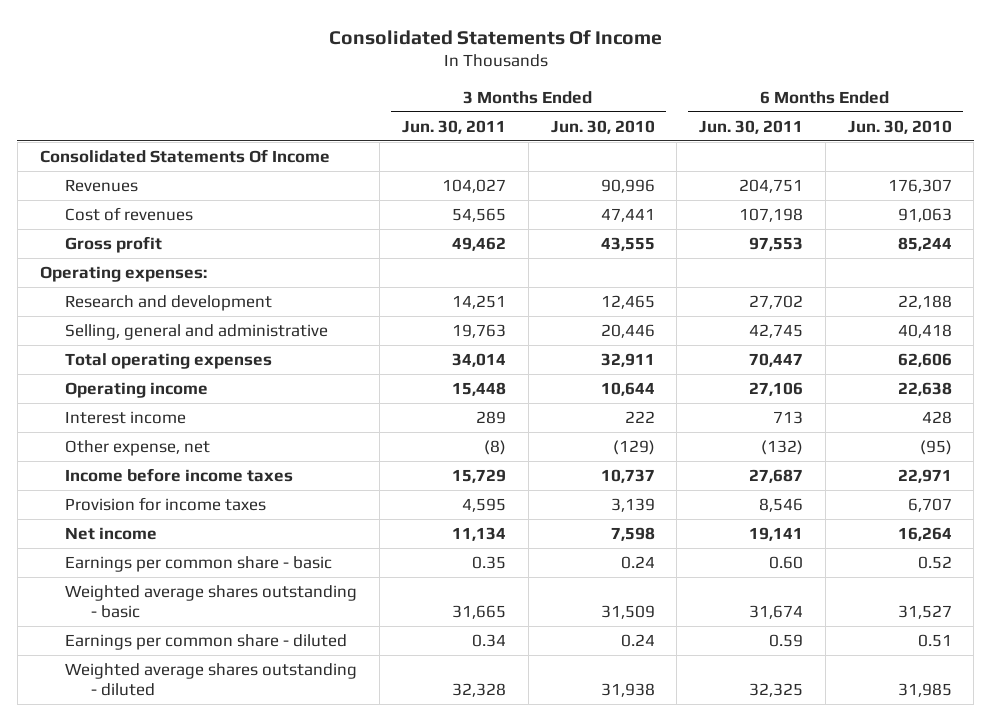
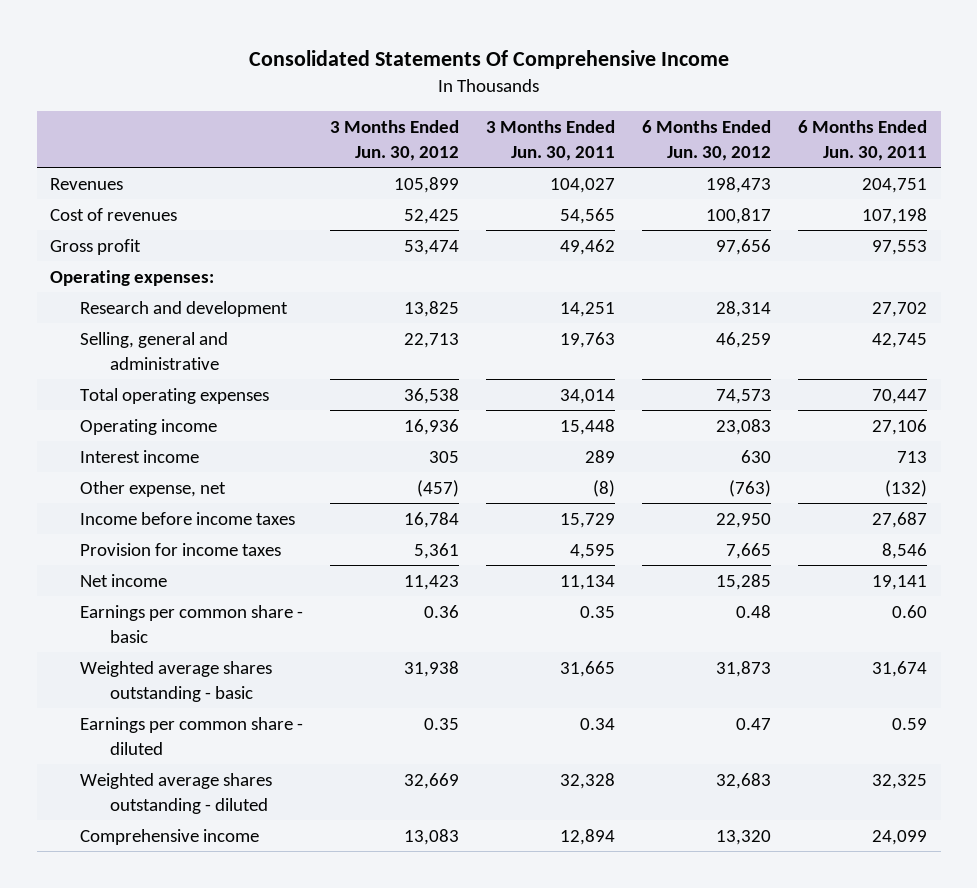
- Consolidated Statements Of Income
+ Consolidated Statements Of Comprehensive Income
- | 3 Months Ended Jun. 30, 2011 | 3 Months Ended Jun. 30, 2010 | 6 Months Ended Jun. 30, 2011 | 6 Months Ended Jun. 30, 2010
+ | 3 Months Ended Jun. 30, 2012 | 3 Months Ended Jun. 30, 2011 | 6 Months Ended Jun. 30, 2012 | 6 Months Ended Jun. 30, 2011
- Consolidated Statements Of Income
+ Comprehensive income | 13,083 | 12,894 | 13,320 | 24,099

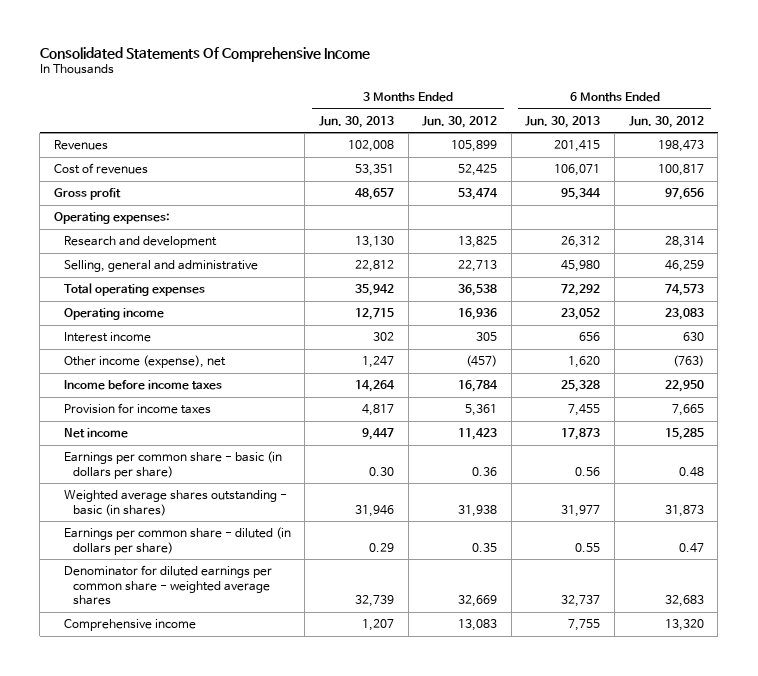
- | 3 Months Ended Jun. 30, 2012 | 3 Months Ended Jun. 30, 2011 | 6 Months Ended Jun. 30, 2012 | 6 Months Ended Jun. 30, 2011
+ | 3 Months Ended Jun. 30, 2013 | 3 Months Ended Jun. 30, 2012 | 6 Months Ended Jun. 30, 2013 | 6 Months Ended Jun. 30, 2012
- Other expense, net | (457) | (8) | (763) | (132)
+ Other income (expense), net | 1,247 | (457) | 1,620 | (763)
- Earnings per common share - basic | 0.36 | 0.35 | 0.48 | 0.60
- Weighted average shares outstanding - basic | 31,938 | 31,665 | 31,873 | 31,674
- Earnings per common share - diluted | 0.35 | 0.34 | 0.47 | 0.59
- Weighted average shares outstanding - diluted | 32,669 | 32,328 | 32,683 | 32,325
+ Earnings per common share - basic (in dollars per share) | 0.30 | 0.36 | 0.56 | 0.48
+ Weighted average shares outstanding - basic (in shares) | 31,946 | 31,938 | 31,977 | 31,873
+ Earnings per common share - diluted (in dollars per share) | 0.29 | 0.35 | 0.55 | 0.47
+ Denominator for diluted earnings per common share - weighted average shares | 32,739 | 32,669 | 32,737 | 32,683

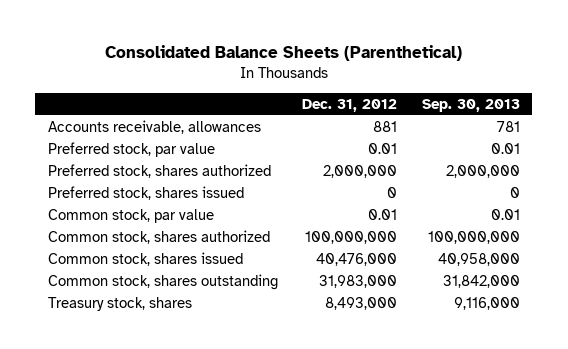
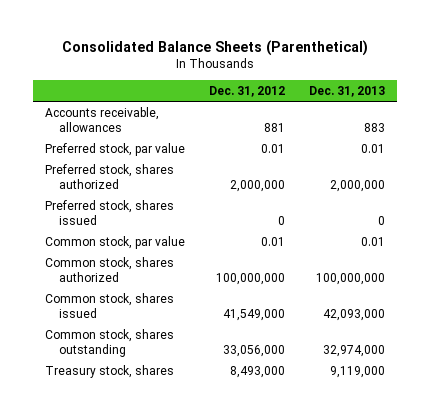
- | Dec. 31, 2012 | Sep. 30, 2013
+ | Dec. 31, 2012 | Dec. 31, 2013
- Common stock, shares issued | 40,476,000 | 40,958,000
- Common stock, shares outstanding | 31,983,000 | 31,842,000
+ Common stock, shares issued | 41,549,000 | 42,093,000
+ Common stock, shares outstanding | 33,056,000 | 32,974,000

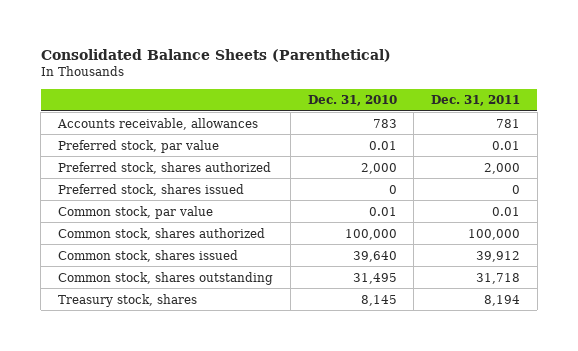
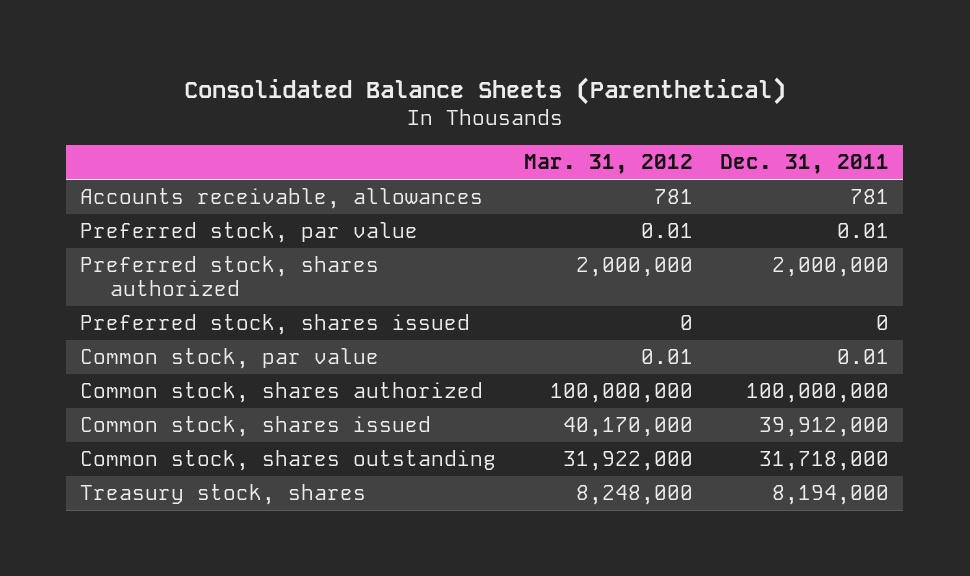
- | Dec. 31, 2010 | Dec. 31, 2011
+ | Mar. 31, 2012 | Dec. 31, 2011
- Preferred stock, shares authorized | 2,000 | 2,000
+ Preferred stock, shares authorized | 2,000,000 | 2,000,000
- Common stock, shares authorized | 100,000 | 100,000
- Common stock, shares issued | 39,640 | 39,912
- Common stock, shares outstanding | 31,495 | 31,718
- Treasury stock, shares | 8,145 | 8,194
+ Common stock, shares authorized | 100,000,000 | 100,000,000
+ Common stock, shares issued | 40,170,000 | 39,912,000
+ Common stock, shares outstanding | 31,922,000 | 31,718,000
+ Treasury stock, shares | 8,248,000 | 8,194,000

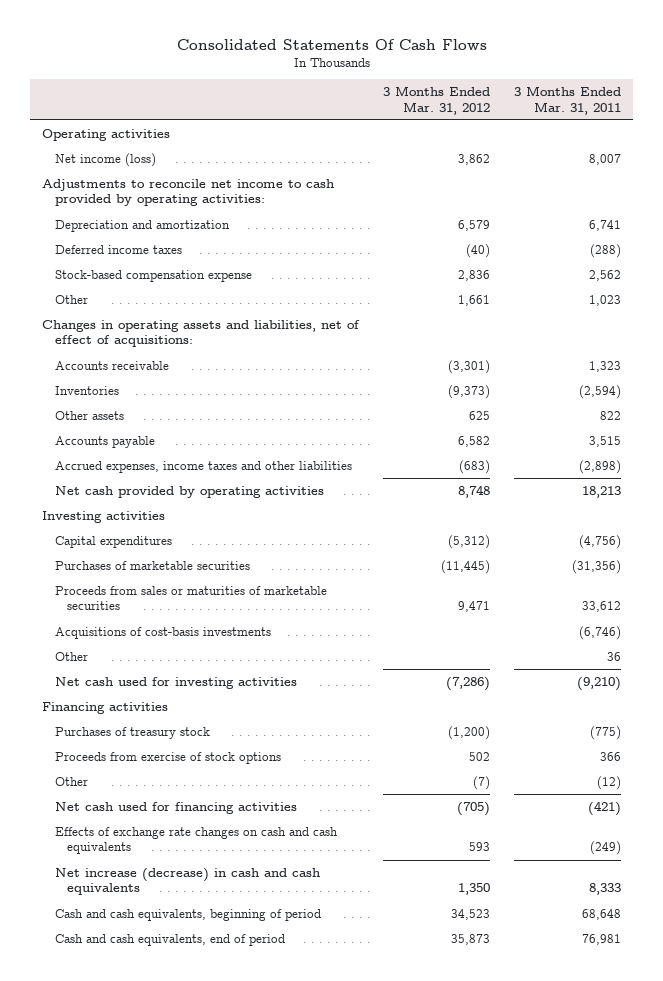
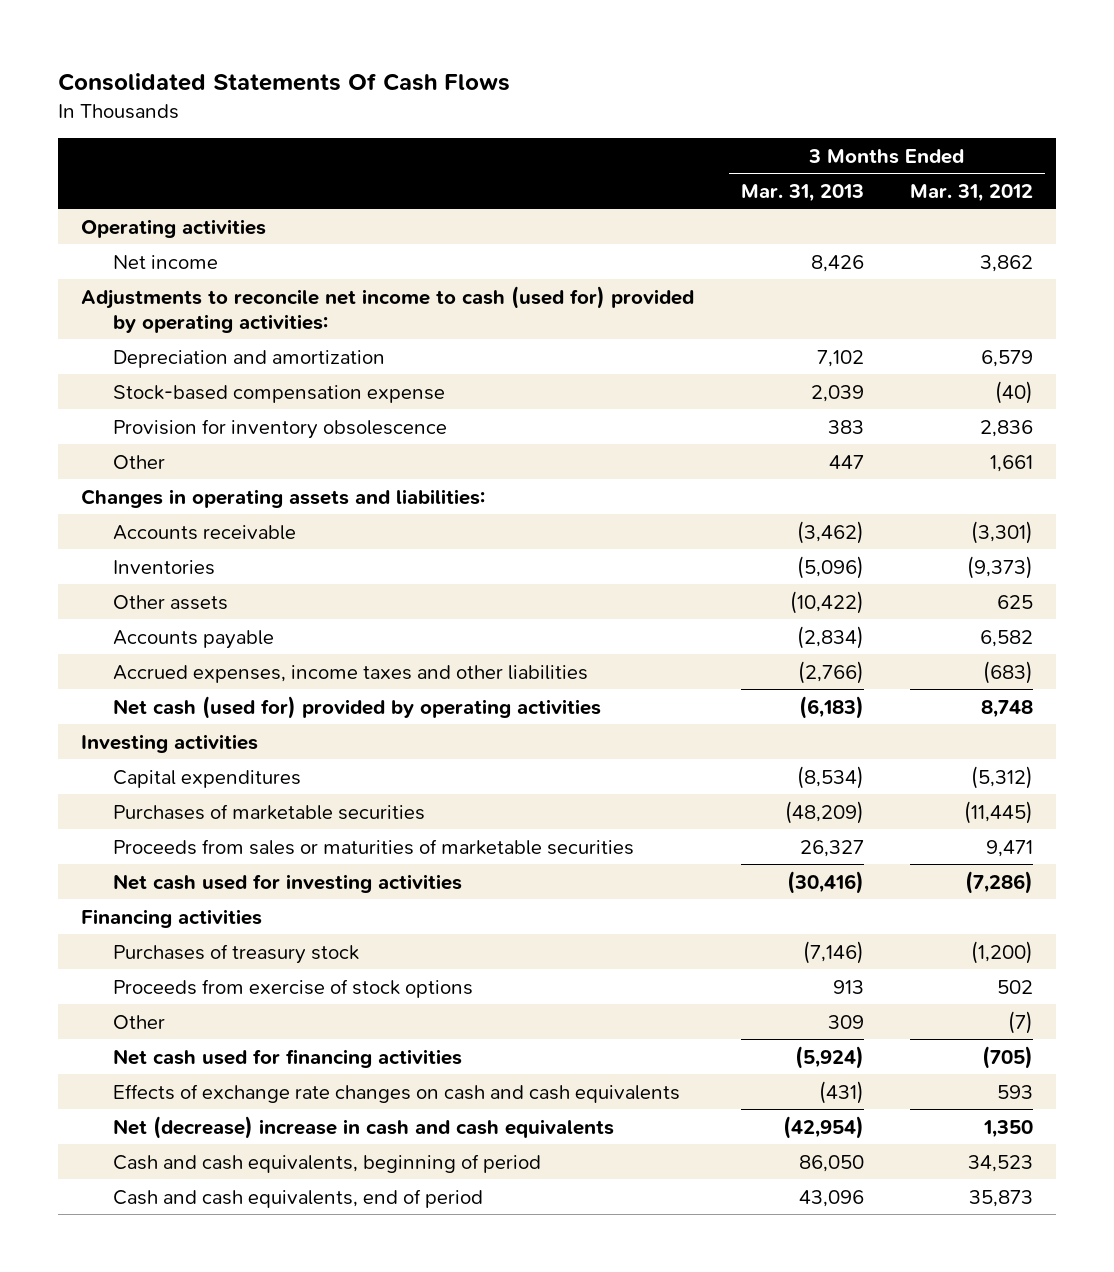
- | 3 Months Ended Mar. 31, 2012 | 3 Months Ended Mar. 31, 2011
+ | 3 Months Ended Mar. 31, 2013 | 3 Months Ended Mar. 31, 2012
- Net income (loss) | 3,862 | 8,007
- Adjustments to reconcile net income to cash provided by operating activities:
+ Net income | 8,426 | 3,862
+ Adjustments to reconcile net income to cash (used for) provided by operating activities:
- Deferred income taxes | (40) | (288)
- Stock-based compensation expense | 2,836 | 2,562
+ Stock-based compensation expense | 2,039 | (40)
+ Provision for inventory obsolescence | 383 | 2,836
- Changes in operating assets and liabilities, net of effect of acquisitions:
+ Changes in operating assets and liabilities:
- Net cash provided by operating activities | 8,748 | 18,213
+ Net cash (used for) provided by operating activities | (6,183) | 8,748
- Acquisitions of cost-basis investments | | (6,746)
- Other | | 36
- Net increase (decrease) in cash and cash equivalents | 1,350 | 8,333
+ Net (decrease) increase in cash and cash equivalents | (42,954) | 1,350

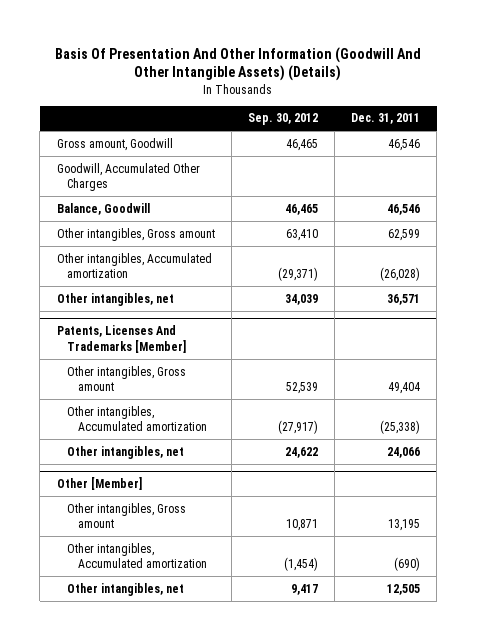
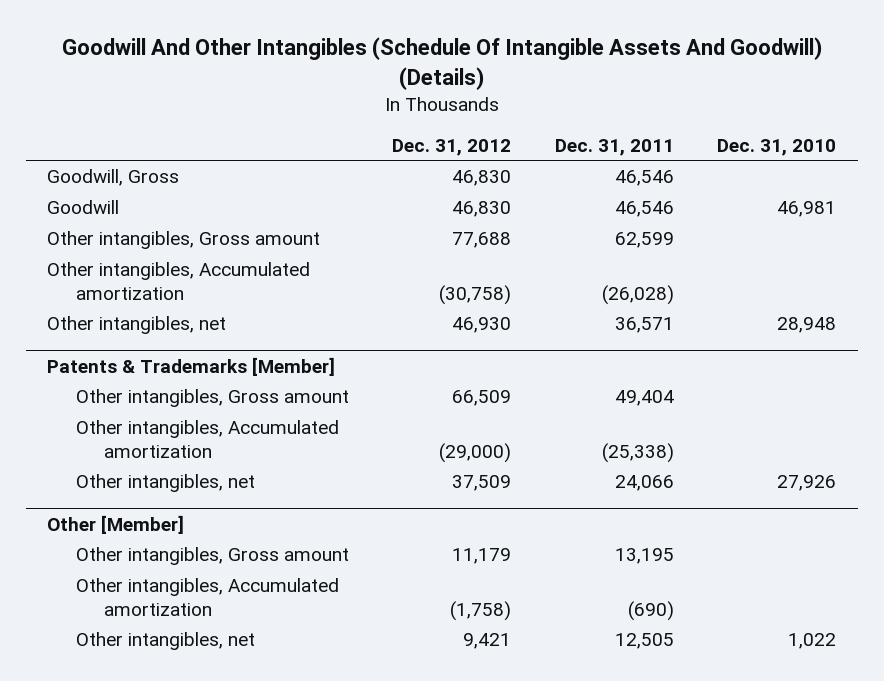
- Basis Of Presentation And Other Information (Goodwill And Other Intangible Assets) (Details)
+ Goodwill And Other Intangibles (Schedule Of Intangible Assets And Goodwill) (Details)
- | Sep. 30, 2012 | Dec. 31, 2011
+ | Dec. 31, 2012 | Dec. 31, 2011 | Dec. 31, 2010
- Gross amount, Goodwill | 46,465 | 46,546
- Goodwill, Accumulated Other Charges
- Balance, Goodwill | 46,465 | 46,546
+ Goodwill, Gross | 46,830 | 46,546 |
+ Goodwill | 46,830 | 46,546 | 46,981
- Patents, Licenses And Trademarks [Member]
+ Patents & Trademarks [Member]

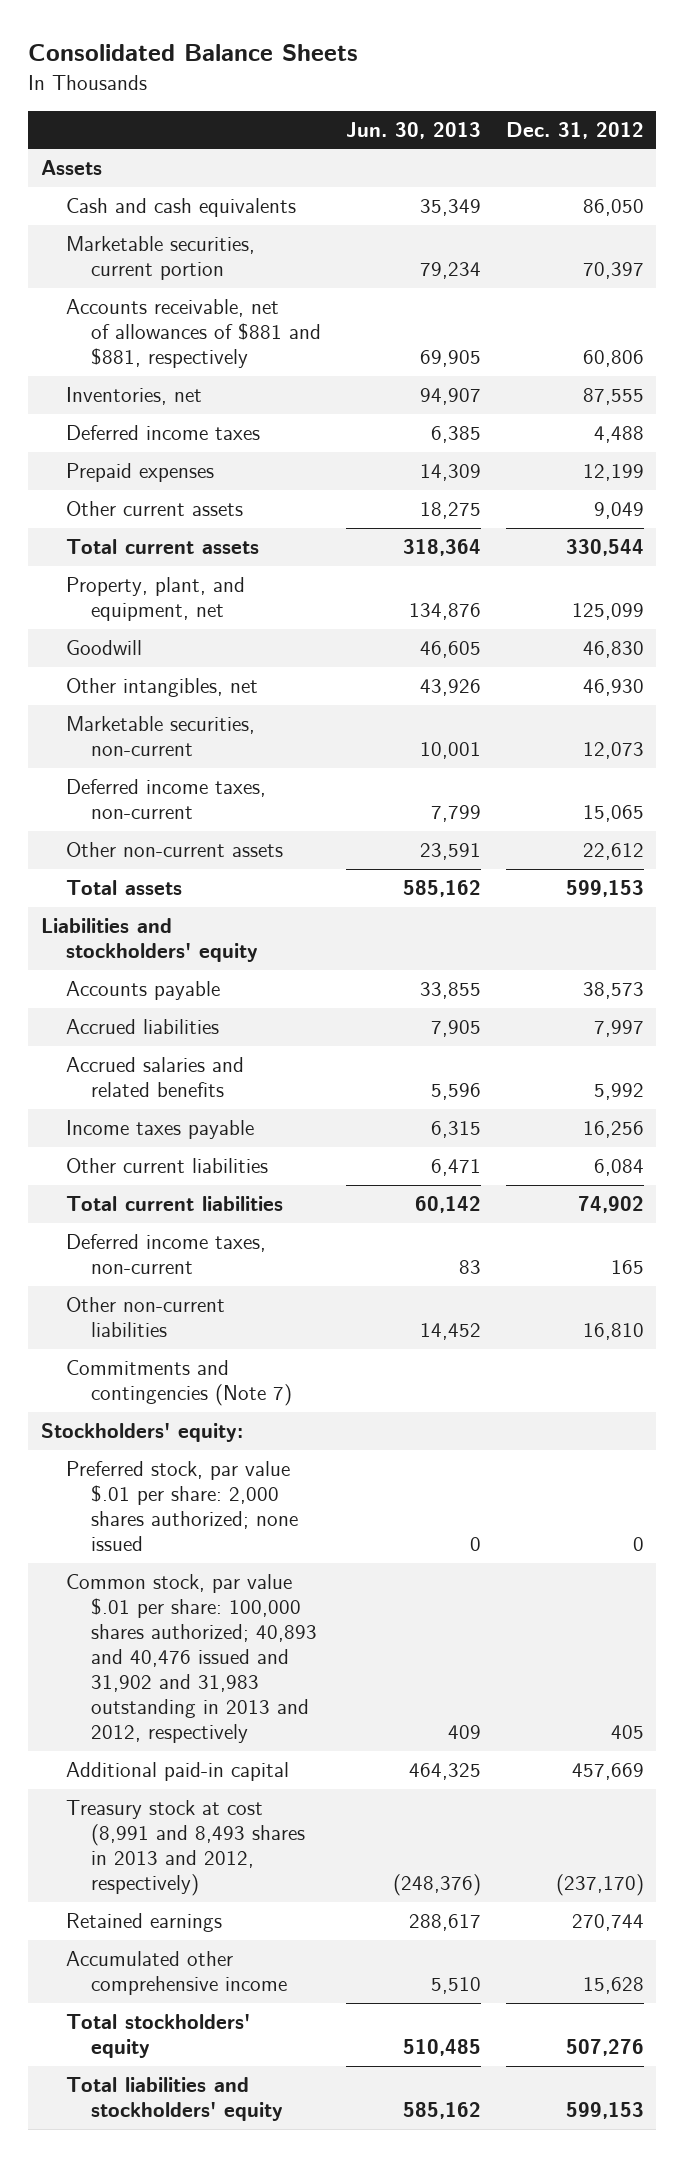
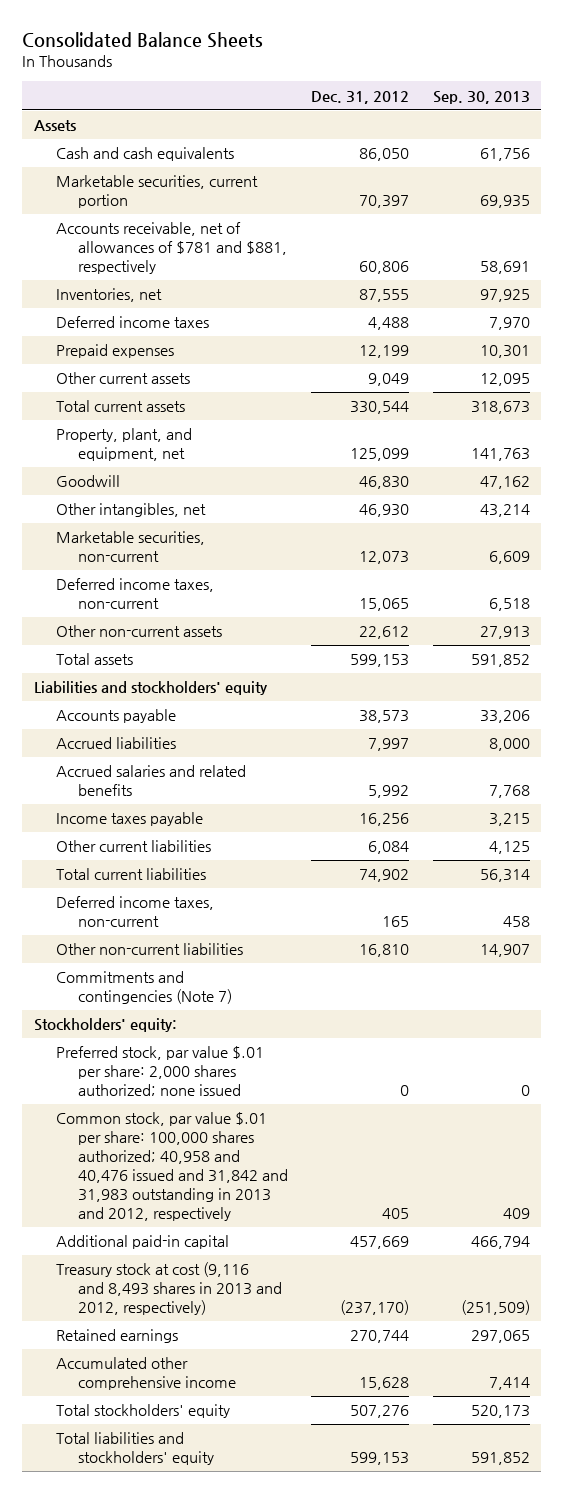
- | Jun. 30, 2013 | Dec. 31, 2012
+ | Dec. 31, 2012 | Sep. 30, 2013
- Accounts receivable, net of allowances of $881 and $881, respectively | 69,905 | 60,806
+ Accounts receivable, net of allowances of $781 and $881, respectively | 60,806 | 58,691
- Common stock, par value $.01 per share: 100,000 shares authorized; 40,893 and 40,476 issued and 31,902 and 31,983 outstanding in 2013 and 2012, respectively | 409 | 405
+ Common stock, par value $.01 per share: 100,000 shares authorized; 40,958 and 40,476 issued and 31,842 and 31,983 outstanding in 2013 and 2012, respectively | 405 | 409
- Treasury stock at cost (8,991 and 8,493 shares in 2013 and 2012, respectively) | (248,376) | (237,170)
+ Treasury stock at cost (9,116 and 8,493 shares in 2013 and 2012, respectively) | (237,170) | (251,509)

